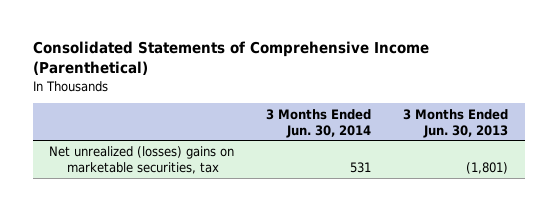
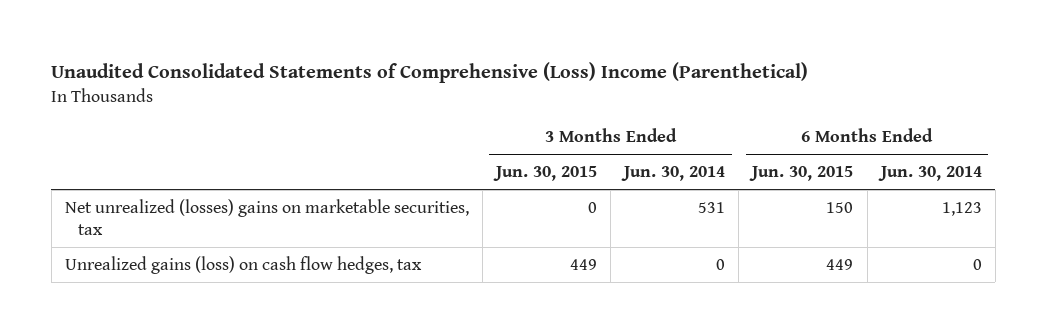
- Consolidated Statements of Comprehensive Income (Parenthetical)
+ Unaudited Consolidated Statements of Comprehensive (Loss) Income (Parenthetical)
- | 3 Months Ended Jun. 30, 2014 | 3 Months Ended Jun. 30, 2013
+ | 3 Months Ended Jun. 30, 2015 | 3 Months Ended Jun. 30, 2014 | 6 Months Ended Jun. 30, 2015 | 6 Months Ended Jun. 30, 2014
+ Unrealized gains (loss) on cash flow hedges, tax | 449 | 0 | 449 | 0

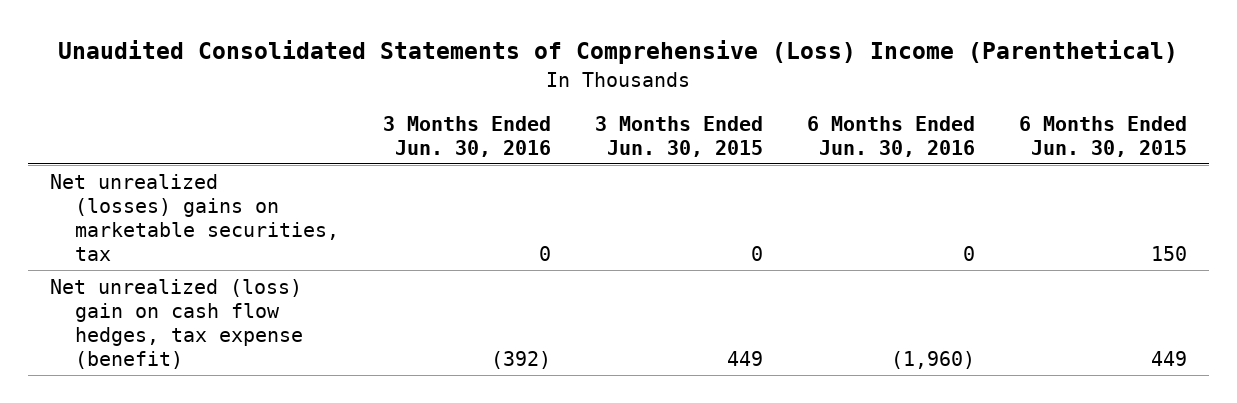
- | 3 Months Ended Jun. 30, 2015 | 3 Months Ended Jun. 30, 2014 | 6 Months Ended Jun. 30, 2015 | 6 Months Ended Jun. 30, 2014
+ | 3 Months Ended Jun. 30, 2016 | 3 Months Ended Jun. 30, 2015 | 6 Months Ended Jun. 30, 2016 | 6 Months Ended Jun. 30, 2015
- Unrealized gains (loss) on cash flow hedges, tax | 449 | 0 | 449 | 0
+ Net unrealized (loss) gain on cash flow hedges, tax expense (benefit) | (392) | 449 | (1,960) | 449

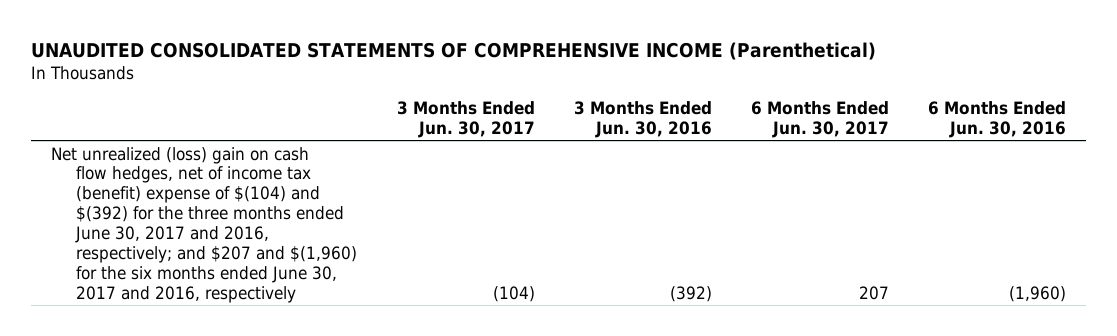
- Unaudited Consolidated Statements of Comprehensive (Loss) Income (Parenthetical)
+ UNAUDITED CONSOLIDATED STATEMENTS OF COMPREHENSIVE INCOME (Parenthetical)
- | 3 Months Ended Jun. 30, 2016 | 3 Months Ended Jun. 30, 2015 | 6 Months Ended Jun. 30, 2016 | 6 Months Ended Jun. 30, 2015
+ | 3 Months Ended Jun. 30, 2017 | 3 Months Ended Jun. 30, 2016 | 6 Months Ended Jun. 30, 2017 | 6 Months Ended Jun. 30, 2016
- Net unrealized (losses) gains on marketable securities, tax | 0 | 0 | 0 | 150
- Net unrealized (loss) gain on cash flow hedges, tax expense (benefit) | (392) | 449 | (1,960) | 449
+ Net unrealized (loss) gain on cash flow hedges, net of income tax (benefit) expense of $(104) and $(392) for the three months ended June 30, 2017 and 2016, respectively; and $207 and $(1,960) for the six months ended June 30, 2017 and 2016, respectively | (104) | (392) | 207 | (1,960)

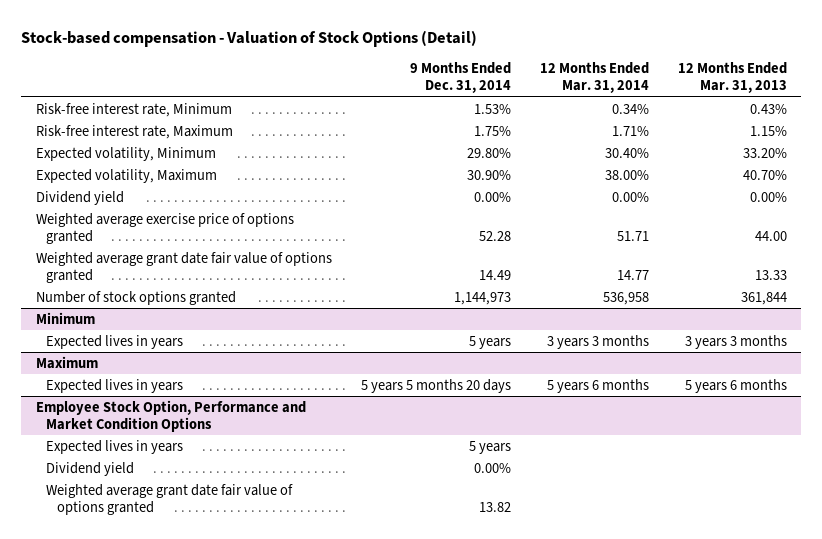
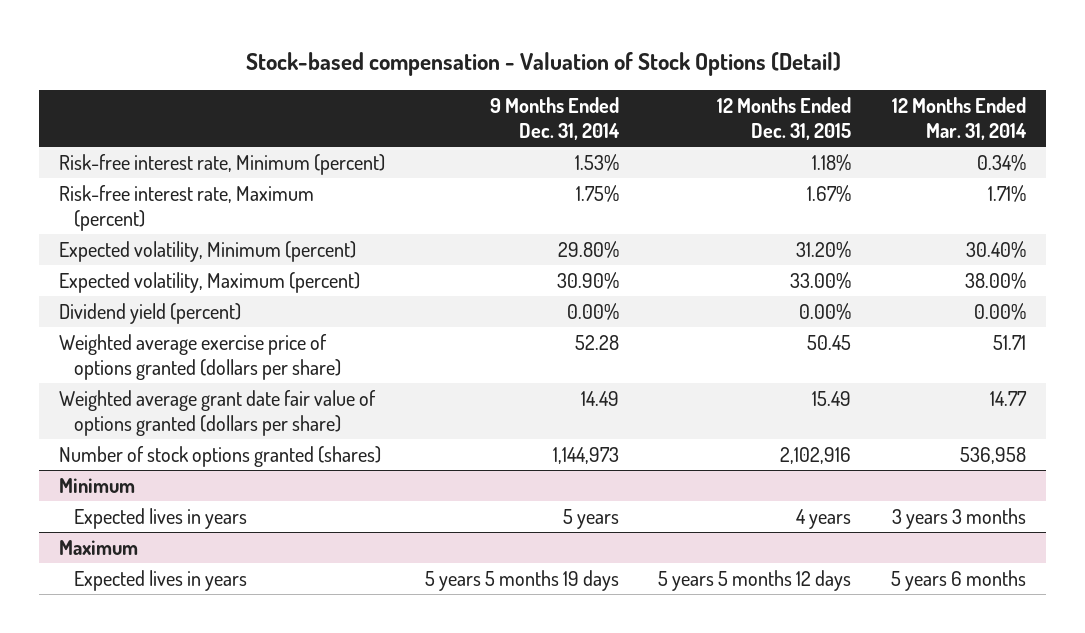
- | 9 Months Ended Dec. 31, 2014 | 12 Months Ended Mar. 31, 2014 | 12 Months Ended Mar. 31, 2013
+ | 9 Months Ended Dec. 31, 2014 | 12 Months Ended Dec. 31, 2015 | 12 Months Ended Mar. 31, 2014
- Risk-free interest rate, Minimum | 1.53% | 0.34% | 0.43%
- Risk-free interest rate, Maximum | 1.75% | 1.71% | 1.15%
- Expected volatility, Minimum | 29.80% | 30.40% | 33.20%
- Expected volatility, Maximum | 30.90% | 38.00% | 40.70%
- Dividend yield | 0.00% | 0.00% | 0.00%
- Weighted average exercise price of options granted | 52.28 | 51.71 | 44.00
- Weighted average grant date fair value of options granted | 14.49 | 14.77 | 13.33
- Number of stock options granted | 1,144,973 | 536,958 | 361,844
+ Risk-free interest rate, Minimum (percent) | 1.53% | 1.18% | 0.34%
+ Risk-free interest rate, Maximum (percent) | 1.75% | 1.67% | 1.71%
+ Expected volatility, Minimum (percent) | 29.80% | 31.20% | 30.40%
+ Expected volatility, Maximum (percent) | 30.90% | 33.00% | 38.00%
+ Dividend yield (percent) | 0.00% | 0.00% | 0.00%
+ Weighted average exercise price of options granted (dollars per share) | 52.28 | 50.45 | 51.71
+ Weighted average grant date fair value of options granted (dollars per share) | 14.49 | 15.49 | 14.77
+ Number of stock options granted (shares) | 1,144,973 | 2,102,916 | 536,958
@ Maximum
- Expected lives in years | 5 years 5 months 20 days | 5 years 6 months | 5 years 6 months
- Employee Stock Option, Performance and Market Condition Options
- Expected lives in years | 5 years | |
- Dividend yield | 0.00% | |
- Weighted average grant date fair value of options granted | 13.82 | |
@ Maximum
+ Expected lives in years | 5 years 5 months 19 days | 5 years 5 months 12 days | 5 years 6 months

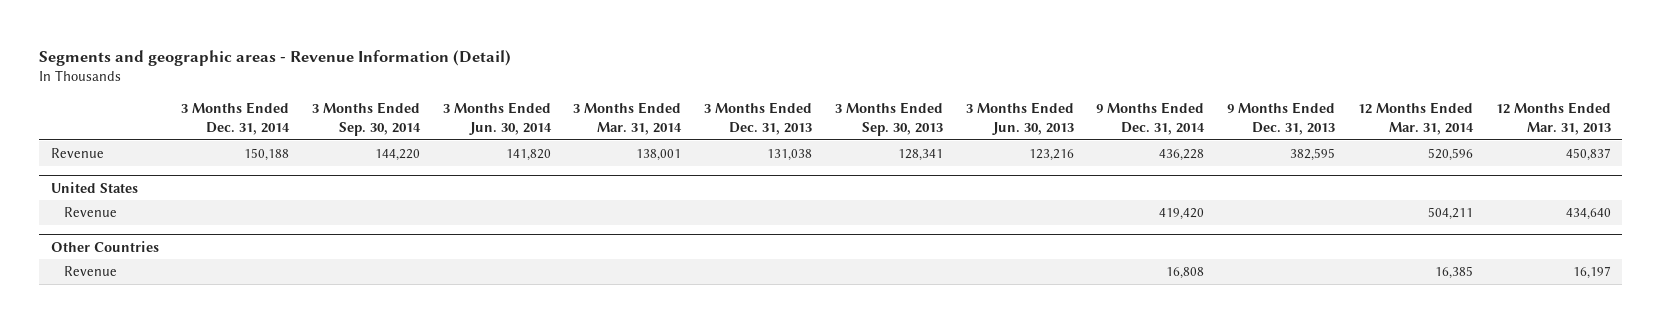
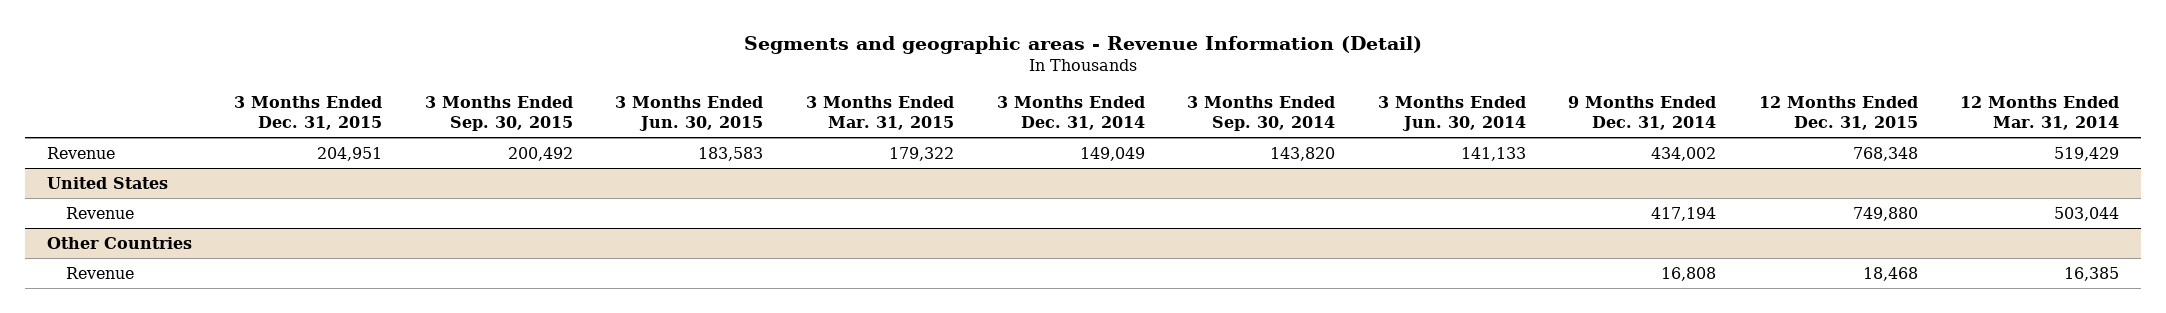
- | 3 Months Ended Dec. 31, 2014 | 3 Months Ended Sep. 30, 2014 | 3 Months Ended Jun. 30, 2014 | 3 Months Ended Mar. 31, 2014 | 3 Months Ended Dec. 31, 2013 | 3 Months Ended Sep. 30, 2013 | 3 Months Ended Jun. 30, 2013 | 9 Months Ended Dec. 31, 2014 | 9 Months Ended Dec. 31, 2013 | 12 Months Ended Mar. 31, 2014 | 12 Months Ended Mar. 31, 2013
+ | 3 Months Ended Dec. 31, 2015 | 3 Months Ended Sep. 30, 2015 | 3 Months Ended Jun. 30, 2015 | 3 Months Ended Mar. 31, 2015 | 3 Months Ended Dec. 31, 2014 | 3 Months Ended Sep. 30, 2014 | 3 Months Ended Jun. 30, 2014 | 9 Months Ended Dec. 31, 2014 | 12 Months Ended Dec. 31, 2015 | 12 Months Ended Mar. 31, 2014
- Revenue | 150,188 | 144,220 | 141,820 | 138,001 | 131,038 | 128,341 | 123,216 | 436,228 | 382,595 | 520,596 | 450,837
+ Revenue | 204,951 | 200,492 | 183,583 | 179,322 | 149,049 | 143,820 | 141,133 | 434,002 | 768,348 | 519,429
@ United States
- Revenue | | | | | | | | 419,420 | | 504,211 | 434,640
+ Revenue | | | | | | | | 417,194 | 749,880 | 503,044

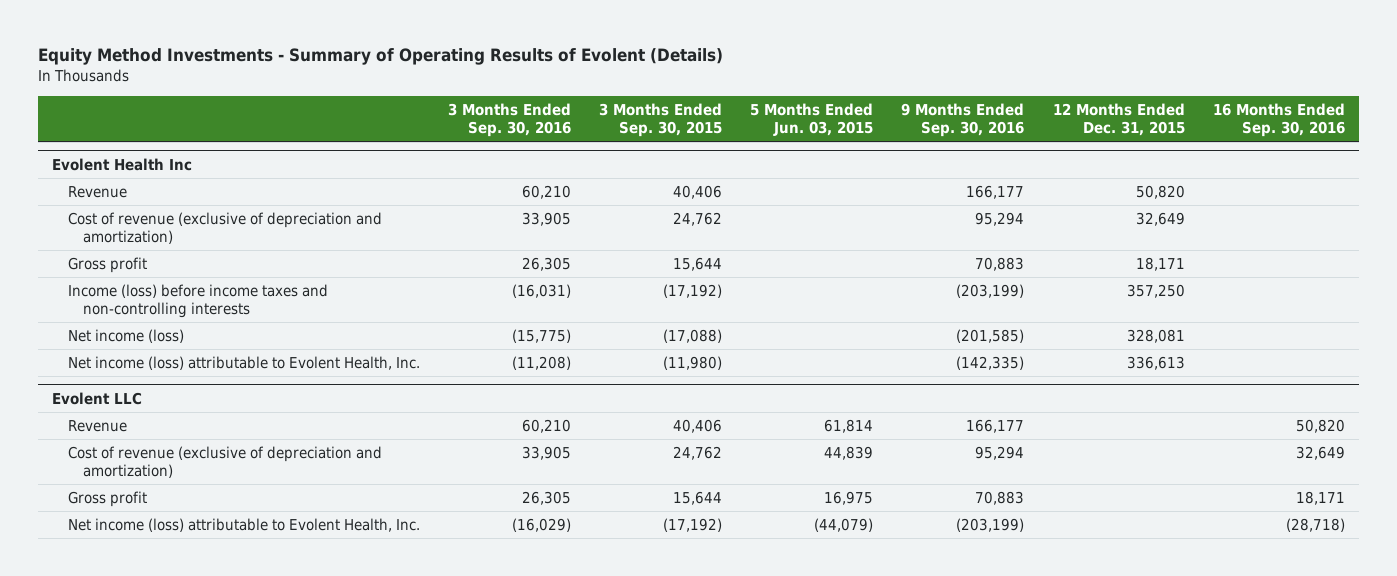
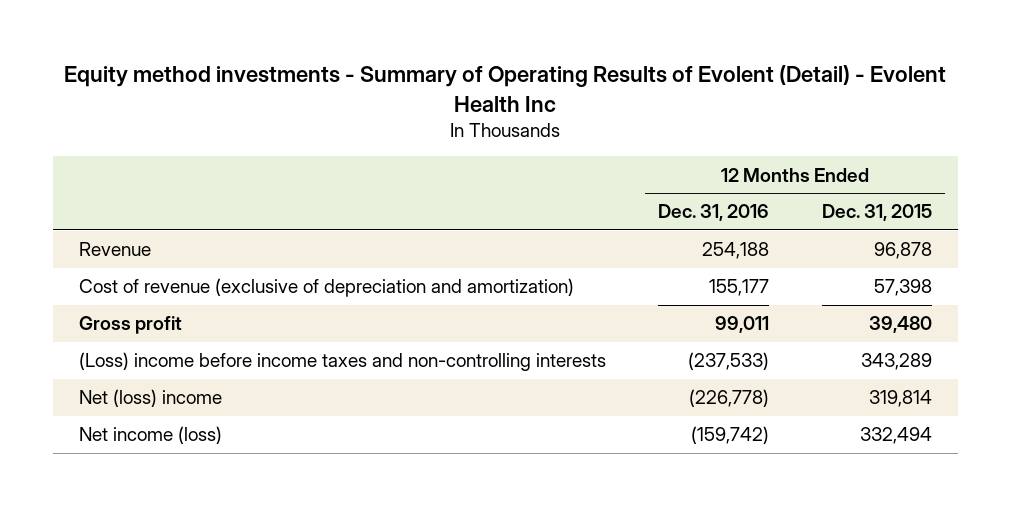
- Equity Method Investments - Summary of Operating Results of Evolent (Details)
+ Equity method investments - Summary of Operating Results of Evolent (Detail) - Evolent Health Inc
- | 3 Months Ended Sep. 30, 2016 | 3 Months Ended Sep. 30, 2015 | 5 Months Ended Jun. 03, 2015 | 9 Months Ended Sep. 30, 2016 | 12 Months Ended Dec. 31, 2015 | 16 Months Ended Sep. 30, 2016
+ | 12 Months Ended Dec. 31, 2016 | 12 Months Ended Dec. 31, 2015
- Evolent Health Inc
- Revenue | 60,210 | 40,406 | | 166,177 | 50,820 |
- Cost of revenue (exclusive of depreciation and amortization) | 33,905 | 24,762 | | 95,294 | 32,649 |
- Gross profit | 26,305 | 15,644 | | 70,883 | 18,171 |
- Income (loss) before income taxes and non-controlling interests | (16,031) | (17,192) | | (203,199) | 357,250 |
- Net income (loss) | (15,775) | (17,088) | | (201,585) | 328,081 |
- Net income (loss) attributable to Evolent Health, Inc. | (11,208) | (11,980) | | (142,335) | 336,613 |
- Evolent LLC
- Revenue | 60,210 | 40,406 | 61,814 | 166,177 | | 50,820
- Cost of revenue (exclusive of depreciation and amortization) | 33,905 | 24,762 | 44,839 | 95,294 | | 32,649
- Gross profit | 26,305 | 15,644 | 16,975 | 70,883 | | 18,171
- Net income (loss) attributable to Evolent Health, Inc. | (16,029) | (17,192) | (44,079) | (203,199) | | (28,718)
+ Revenue | 254,188 | 96,878
+ Cost of revenue (exclusive of depreciation and amortization) | 155,177 | 57,398
+ Gross profit | 99,011 | 39,480
+ (Loss) income before income taxes and non-controlling interests | (237,533) | 343,289
+ Net (loss) income | (226,778) | 319,814
+ Net income (loss) | (159,742) | 332,494

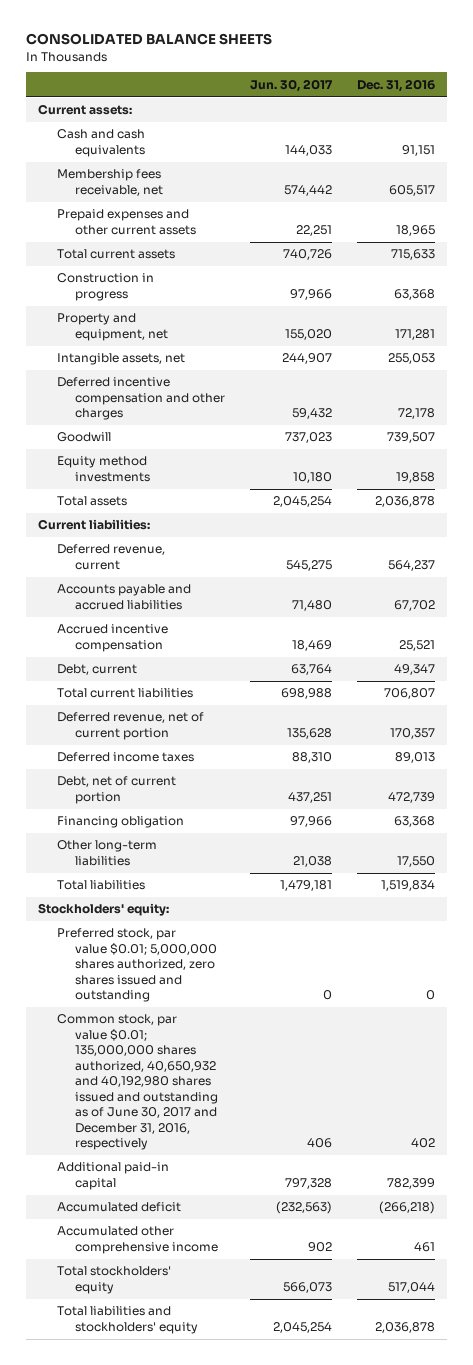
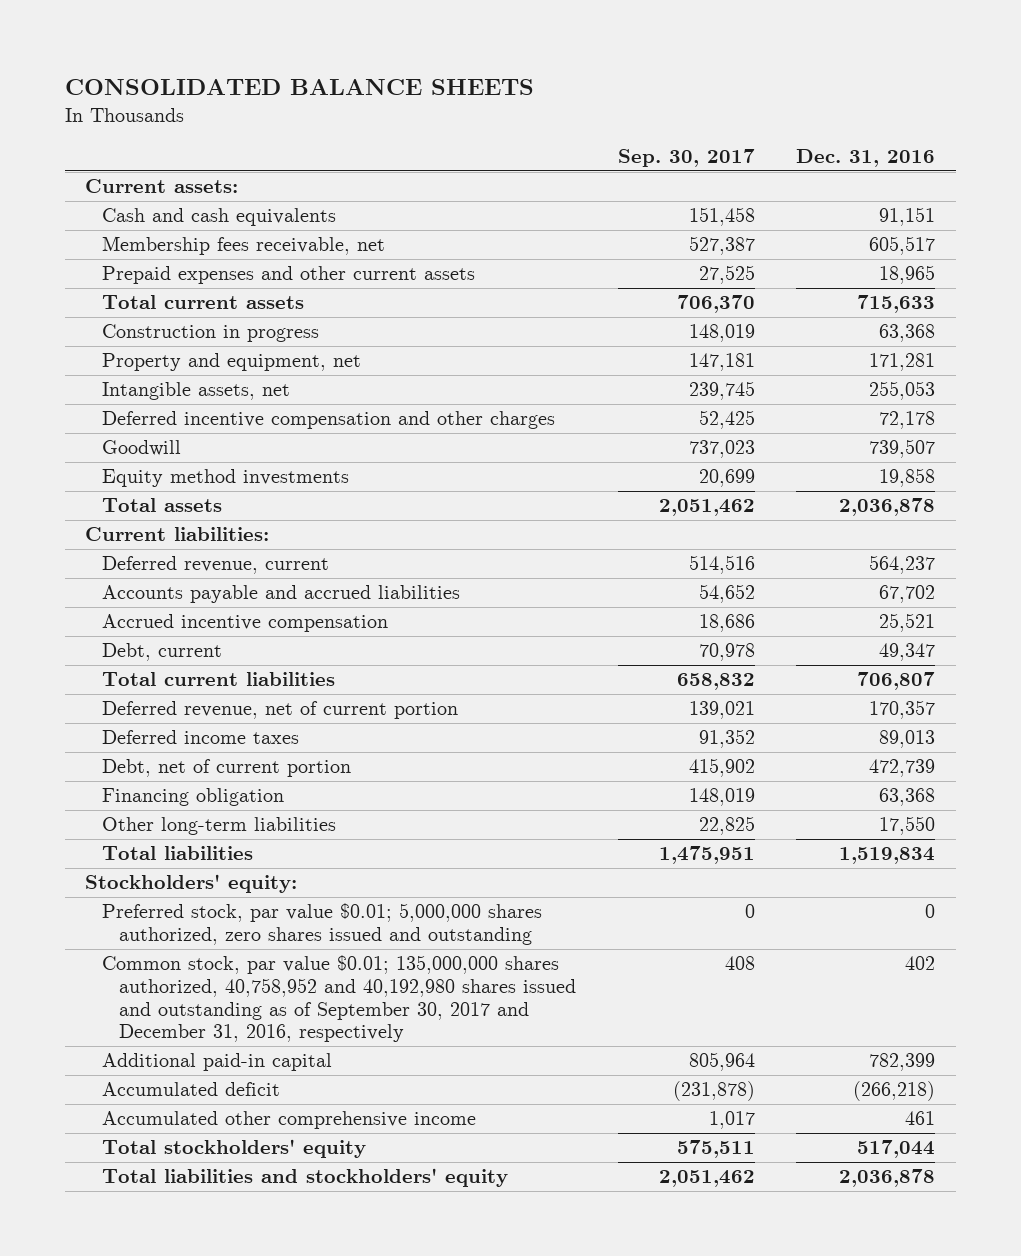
- | Jun. 30, 2017 | Dec. 31, 2016
+ | Sep. 30, 2017 | Dec. 31, 2016
- Common stock, par value $0.01; 135,000,000 shares authorized, 40,650,932 and 40,192,980 shares issued and outstanding as of June 30, 2017 and December 31, 2016, respectively | 406 | 402
+ Common stock, par value $0.01; 135,000,000 shares authorized, 40,758,952 and 40,192,980 shares issued and outstanding as of September 30, 2017 and December 31, 2016, respectively | 408 | 402

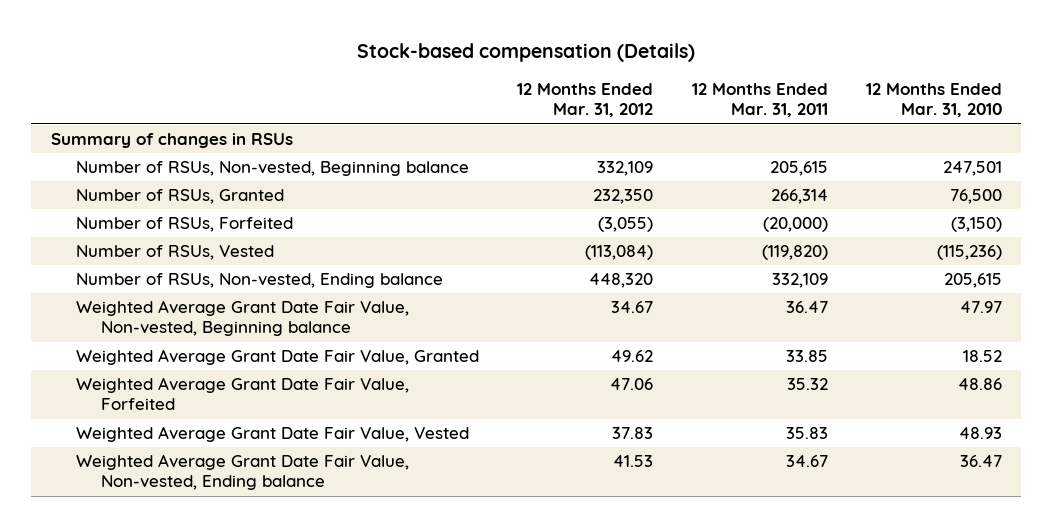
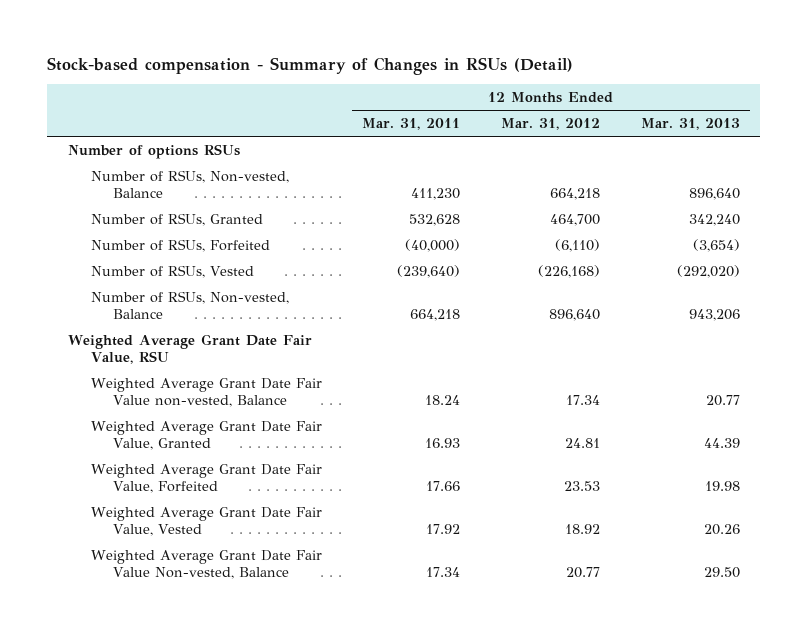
- Stock-based compensation (Details)
+ Stock-based compensation - Summary of Changes in RSUs (Detail)
- | 12 Months Ended Mar. 31, 2012 | 12 Months Ended Mar. 31, 2011 | 12 Months Ended Mar. 31, 2010
+ | 12 Months Ended Mar. 31, 2011 | 12 Months Ended Mar. 31, 2012 | 12 Months Ended Mar. 31, 2013
- Summary of changes in RSUs
- Number of RSUs, Non-vested, Beginning balance | 332,109 | 205,615 | 247,501
- Number of RSUs, Granted | 232,350 | 266,314 | 76,500
- Number of RSUs, Forfeited | (3,055) | (20,000) | (3,150)
- Number of RSUs, Vested | (113,084) | (119,820) | (115,236)
- Number of RSUs, Non-vested, Ending balance | 448,320 | 332,109 | 205,615
- Weighted Average Grant Date Fair Value, Non-vested, Beginning balance | 34.67 | 36.47 | 47.97
- Weighted Average Grant Date Fair Value, Granted | 49.62 | 33.85 | 18.52
- Weighted Average Grant Date Fair Value, Forfeited | 47.06 | 35.32 | 48.86
- Weighted Average Grant Date Fair Value, Vested | 37.83 | 35.83 | 48.93
- Weighted Average Grant Date Fair Value, Non-vested, Ending balance | 41.53 | 34.67 | 36.47
+ Number of options RSUs
+ Number of RSUs, Non-vested, Balance | 411,230 | 664,218 | 896,640
+ Number of RSUs, Granted | 532,628 | 464,700 | 342,240
+ Number of RSUs, Forfeited | (40,000) | (6,110) | (3,654)
+ Number of RSUs, Vested | (239,640) | (226,168) | (292,020)
+ Number of RSUs, Non-vested, Balance | 664,218 | 896,640 | 943,206
+ Weighted Average Grant Date Fair Value, RSU
+ Weighted Average Grant Date Fair Value non-vested, Balance | 18.24 | 17.34 | 20.77
+ Weighted Average Grant Date Fair Value, Granted | 16.93 | 24.81 | 44.39
+ Weighted Average Grant Date Fair Value, Forfeited | 17.66 | 23.53 | 19.98
+ Weighted Average Grant Date Fair Value, Vested | 17.92 | 18.92 | 20.26
+ Weighted Average Grant Date Fair Value Non-vested, Balance | 17.34 | 20.77 | 29.50

